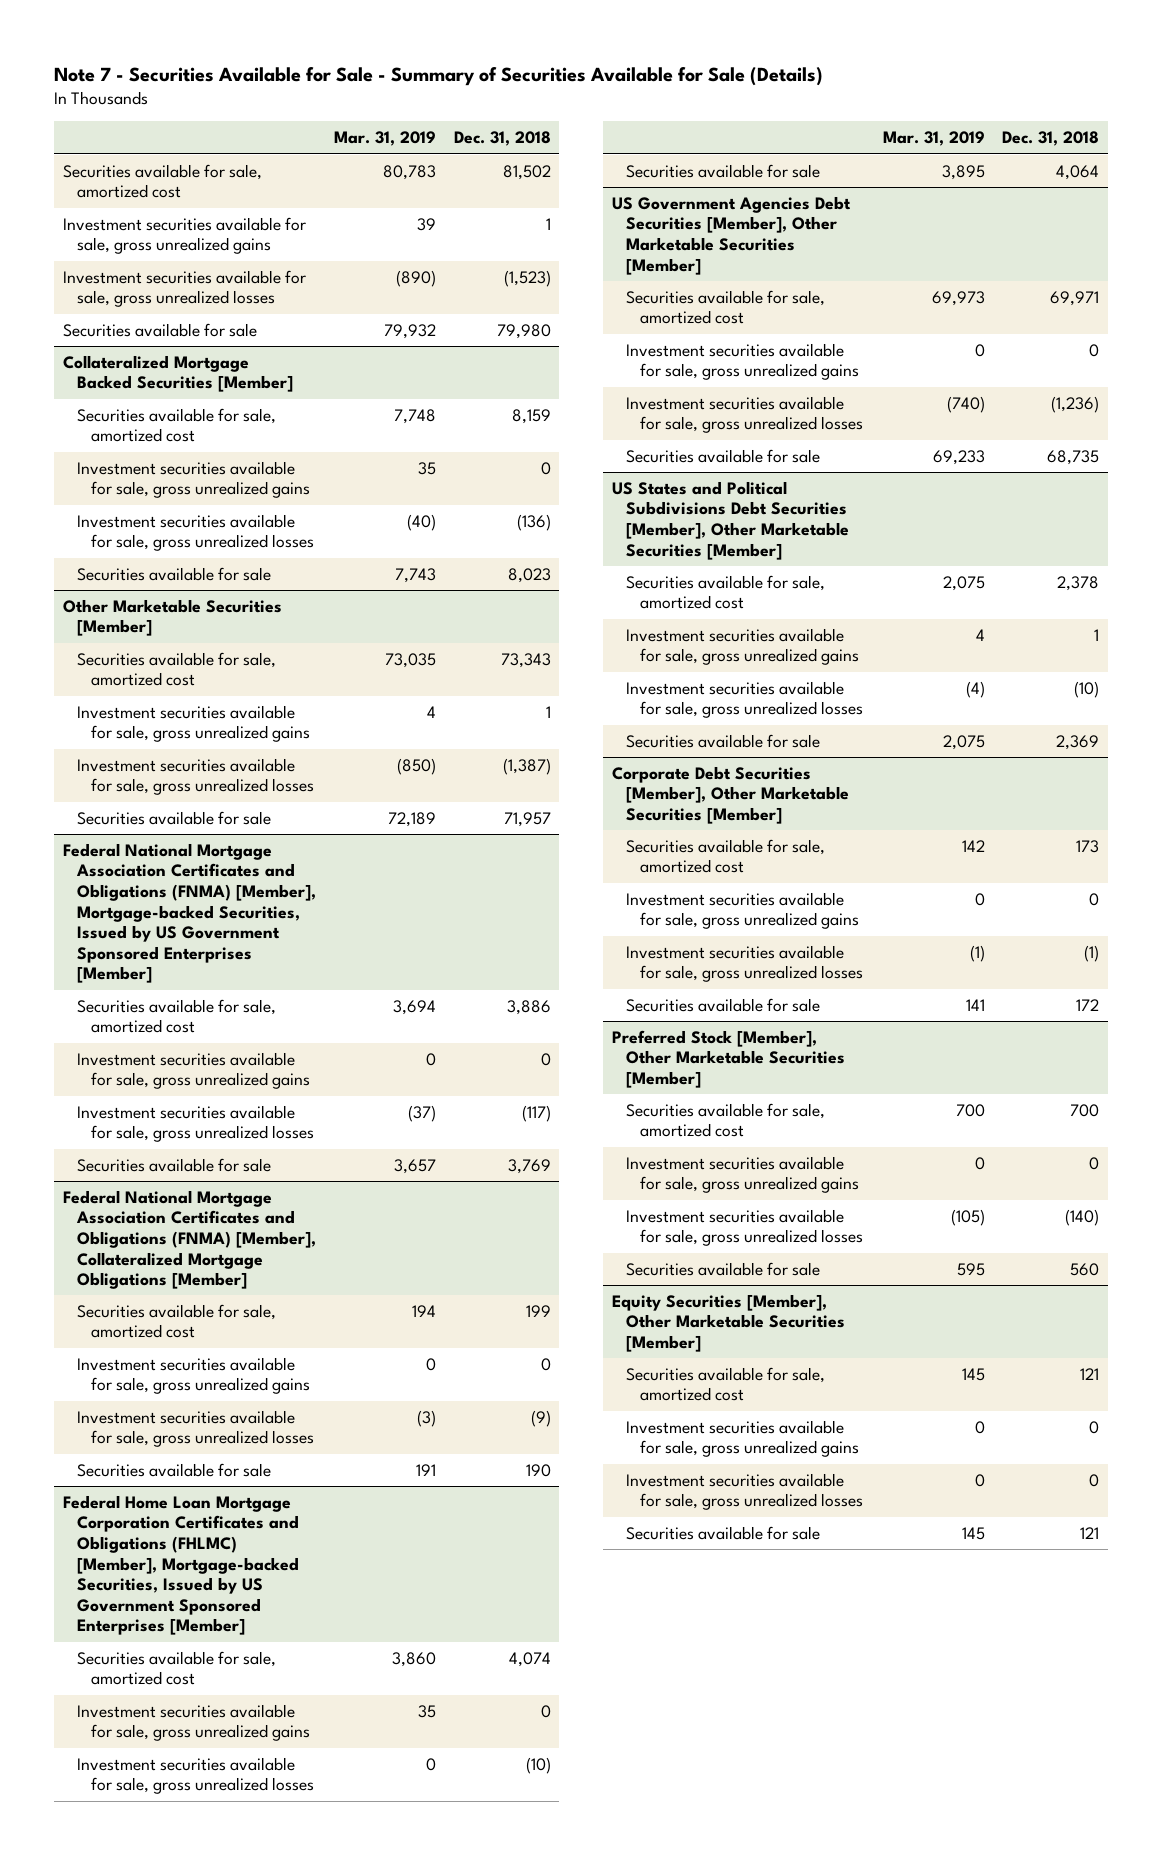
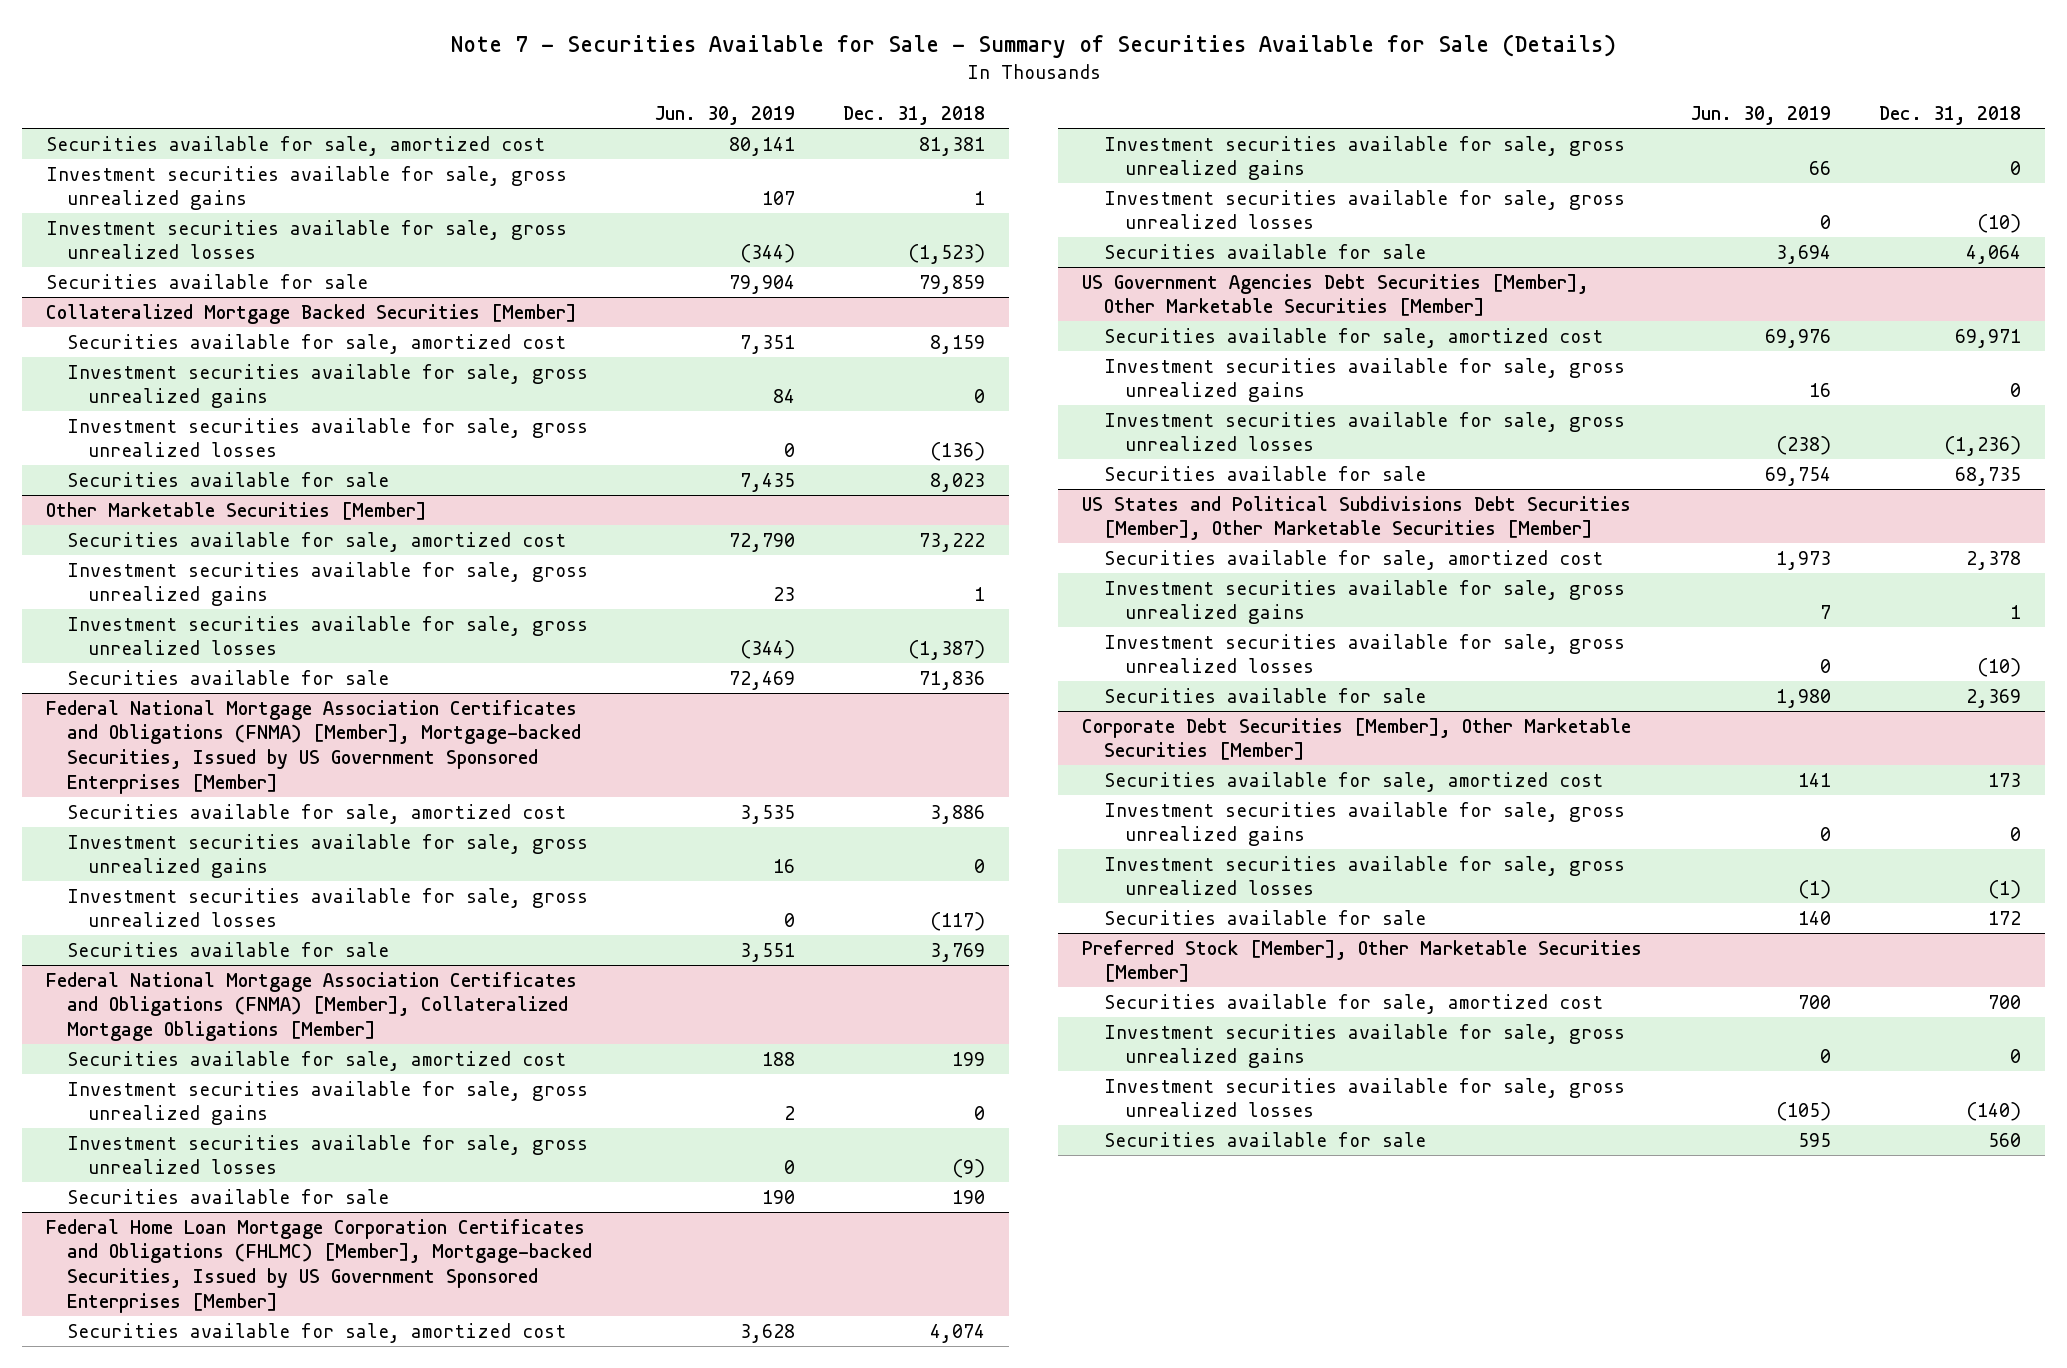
- | Mar. 31, 2019 | Dec. 31, 2018
+ | Jun. 30, 2019 | Dec. 31, 2018
- Securities available for sale, amortized cost | 80,783 | 81,502
+ Securities available for sale, amortized cost | 80,141 | 81,381
- Securities available for sale | 79,932 | 79,980
+ Securities available for sale | 79,904 | 79,859
@ Other Marketable Securities [Member]
- Securities available for sale, amortized cost | 73,035 | 73,343
+ Securities available for sale, amortized cost | 72,790 | 73,222
- Securities available for sale | 72,189 | 71,957
+ Securities available for sale | 72,469 | 71,836
- Equity Securities [Member], Other Marketable Securities [Member]
- Securities available for sale, amortized cost | 145 | 121
- Investment securities available for sale, gross unrealized gains | 0 | 0
- Investment securities available for sale, gross unrealized losses | 0 | 0
- Securities available for sale | 145 | 121

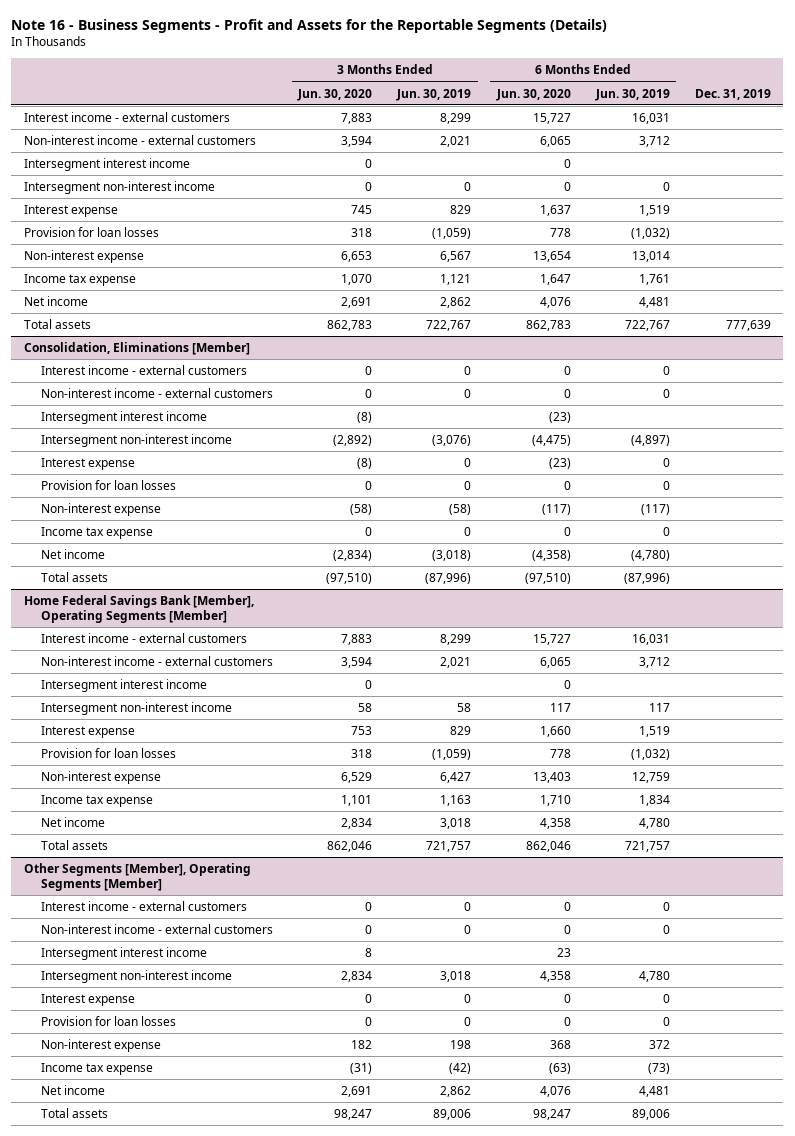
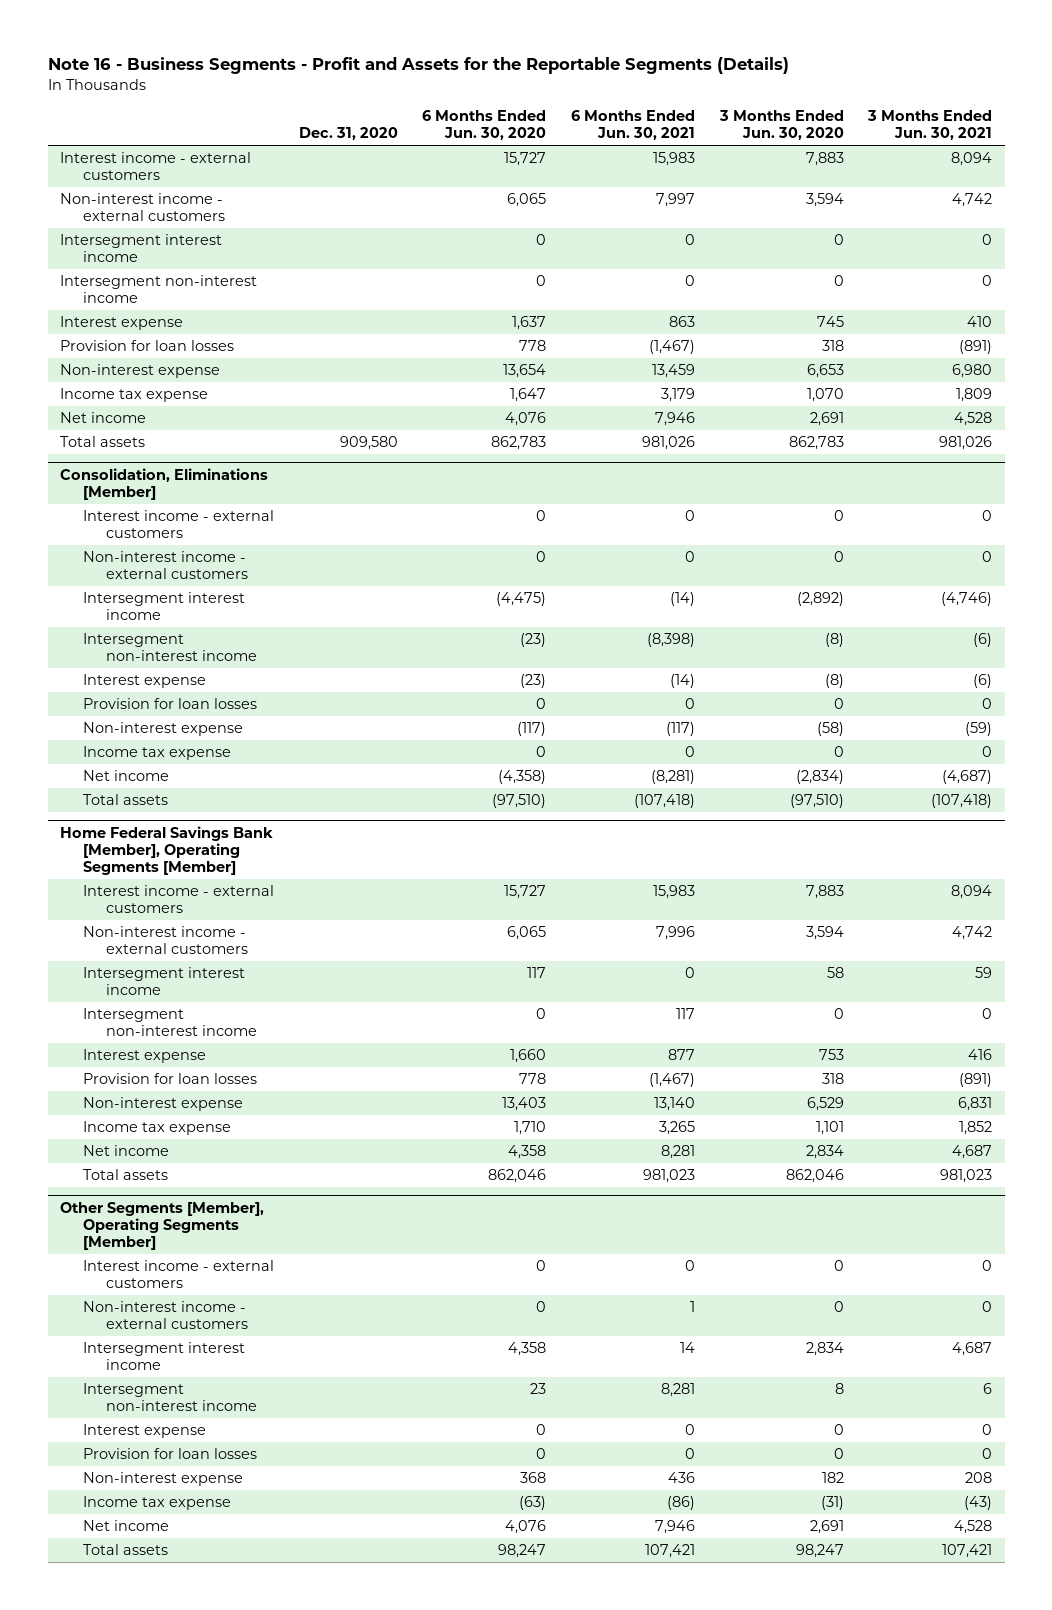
- | 3 Months Ended Jun. 30, 2020 | 3 Months Ended Jun. 30, 2019 | 6 Months Ended Jun. 30, 2020 | 6 Months Ended Jun. 30, 2019 | Dec. 31, 2019
+ | Dec. 31, 2020 | 6 Months Ended Jun. 30, 2020 | 6 Months Ended Jun. 30, 2021 | 3 Months Ended Jun. 30, 2020 | 3 Months Ended Jun. 30, 2021
@ Consolidation, Eliminations [Member]
- Intersegment interest income | (8) | | (23) | |
- Intersegment non-interest income | (2,892) | (3,076) | (4,475) | (4,897) |
+ Intersegment interest income | | (4,475) | (14) | (2,892) | (4,746)
+ Intersegment non-interest income | | (23) | (8,398) | (8) | (6)
@ Home Federal Savings Bank [Member], Operating Segments [Member]
- Intersegment interest income | 0 | | 0 | |
- Intersegment non-interest income | 58 | 58 | 117 | 117 |
+ Intersegment interest income | | 117 | 0 | 58 | 59
+ Intersegment non-interest income | | 0 | 117 | 0 | 0
@ Other Segments [Member], Operating Segments [Member]
- Intersegment interest income | 8 | | 23 | |
- Intersegment non-interest income | 2,834 | 3,018 | 4,358 | 4,780 |
+ Intersegment interest income | | 4,358 | 14 | 2,834 | 4,687
+ Intersegment non-interest income | | 23 | 8,281 | 8 | 6

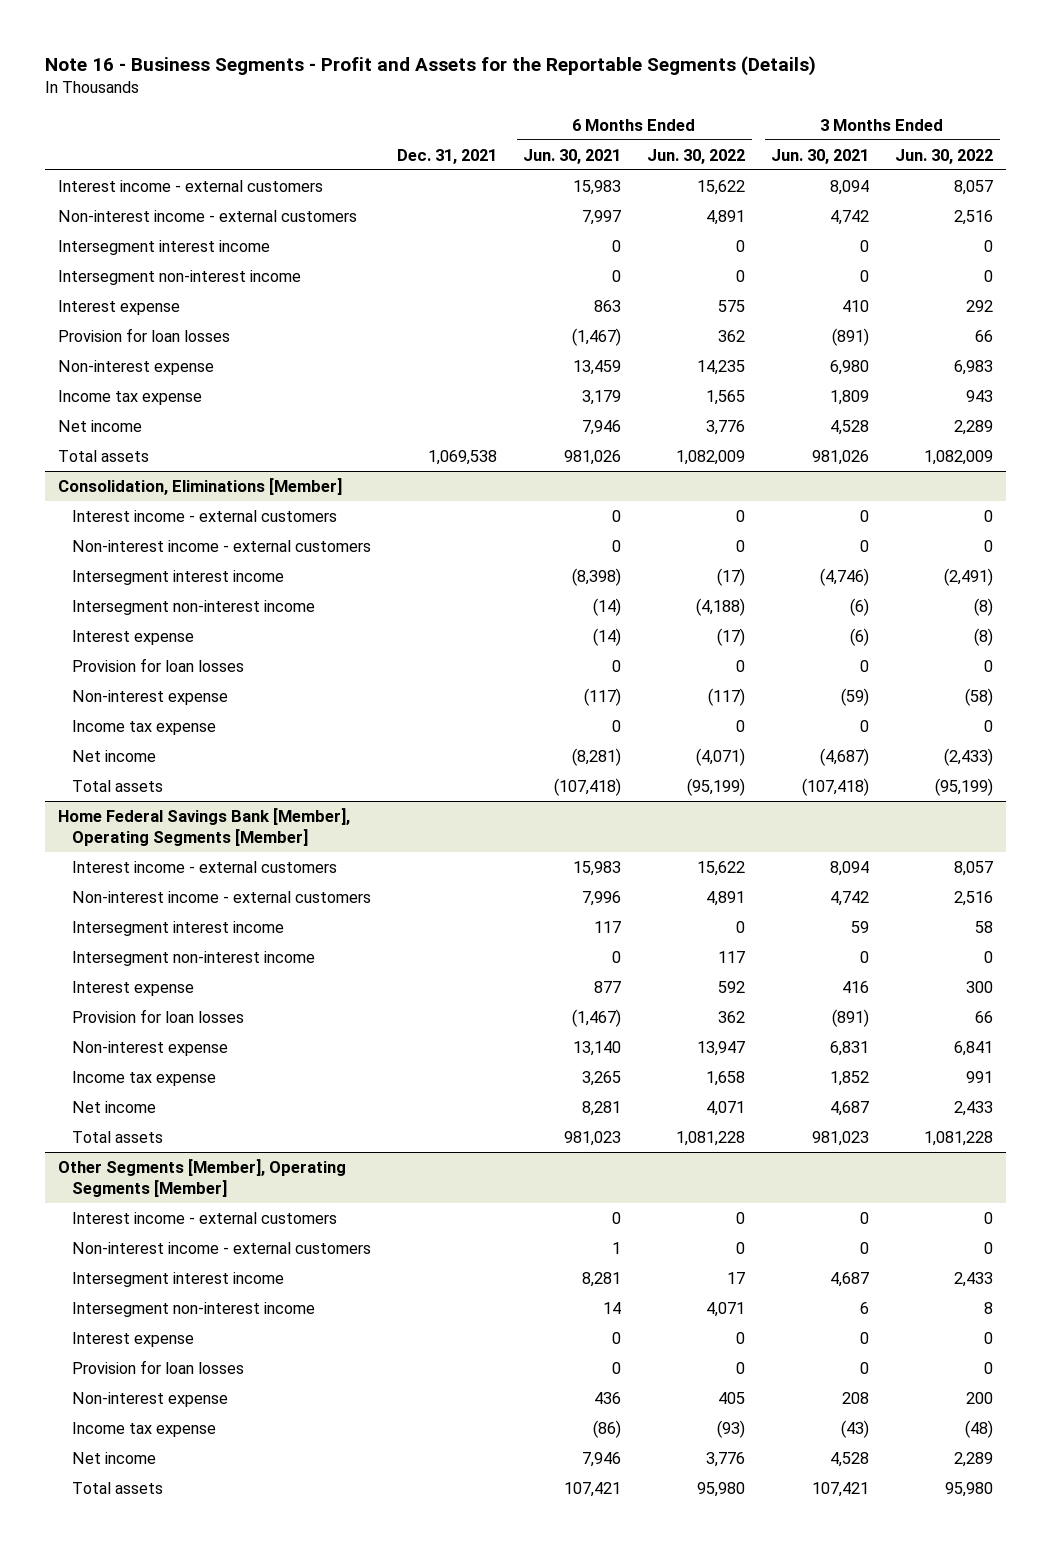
- | Dec. 31, 2020 | 6 Months Ended Jun. 30, 2020 | 6 Months Ended Jun. 30, 2021 | 3 Months Ended Jun. 30, 2020 | 3 Months Ended Jun. 30, 2021
+ | Dec. 31, 2021 | 6 Months Ended Jun. 30, 2021 | 6 Months Ended Jun. 30, 2022 | 3 Months Ended Jun. 30, 2021 | 3 Months Ended Jun. 30, 2022
@ Consolidation, Eliminations [Member]
- Intersegment interest income | | (4,475) | (14) | (2,892) | (4,746)
- Intersegment non-interest income | | (23) | (8,398) | (8) | (6)
+ Intersegment interest income | | (8,398) | (17) | (4,746) | (2,491)
+ Intersegment non-interest income | | (14) | (4,188) | (6) | (8)
@ Home Federal Savings Bank [Member], Operating Segments [Member]
- Intersegment interest income | | 117 | 0 | 58 | 59
- Intersegment non-interest income | | 0 | 117 | 0 | 0
+ Intersegment interest income | | 117 | 0 | 59 | 58
+ Intersegment non-interest income | | 0 | 117 | 0 | 0
@ Other Segments [Member], Operating Segments [Member]
- Intersegment interest income | | 4,358 | 14 | 2,834 | 4,687
- Intersegment non-interest income | | 23 | 8,281 | 8 | 6
+ Intersegment interest income | | 8,281 | 17 | 4,687 | 2,433
+ Intersegment non-interest income | | 14 | 4,071 | 6 | 8

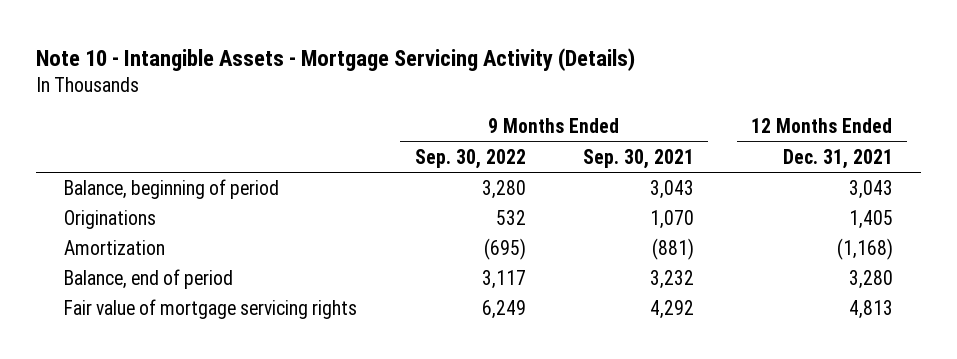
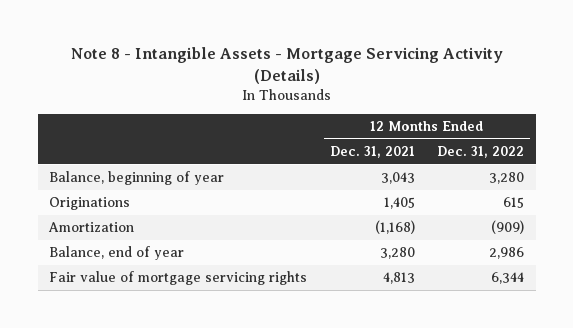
- Note 10 - Intangible Assets - Mortgage Servicing Activity (Details)
+ Note 8 - Intangible Assets - Mortgage Servicing Activity (Details)
- | 9 Months Ended Sep. 30, 2022 | 9 Months Ended Sep. 30, 2021 | 12 Months Ended Dec. 31, 2021
+ | 12 Months Ended Dec. 31, 2021 | 12 Months Ended Dec. 31, 2022
- Balance, beginning of period | 3,280 | 3,043 | 3,043
+ Balance, beginning of year | 3,043 | 3,280
- Balance, end of period | 3,117 | 3,232 | 3,280
+ Balance, end of year | 3,280 | 2,986

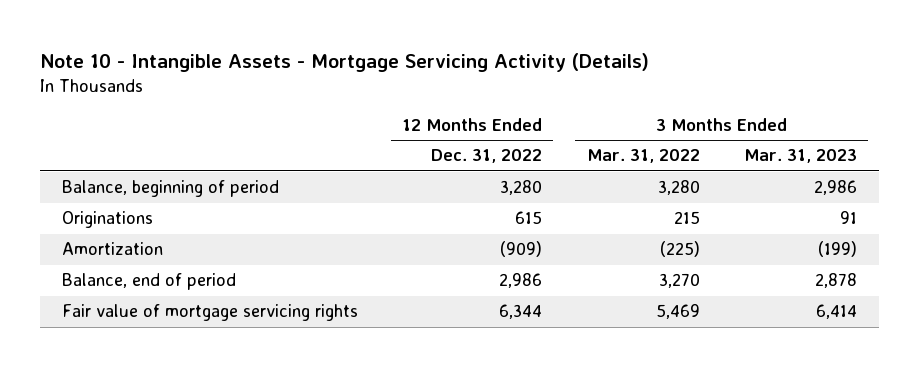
- Note 8 - Intangible Assets - Mortgage Servicing Activity (Details)
+ Note 10 - Intangible Assets - Mortgage Servicing Activity (Details)
- | 12 Months Ended Dec. 31, 2021 | 12 Months Ended Dec. 31, 2022
+ | 12 Months Ended Dec. 31, 2022 | 3 Months Ended Mar. 31, 2022 | 3 Months Ended Mar. 31, 2023
- Balance, beginning of year | 3,043 | 3,280
+ Balance, beginning of period | 3,280 | 3,280 | 2,986
- Balance, end of year | 3,280 | 2,986
+ Balance, end of period | 2,986 | 3,270 | 2,878

